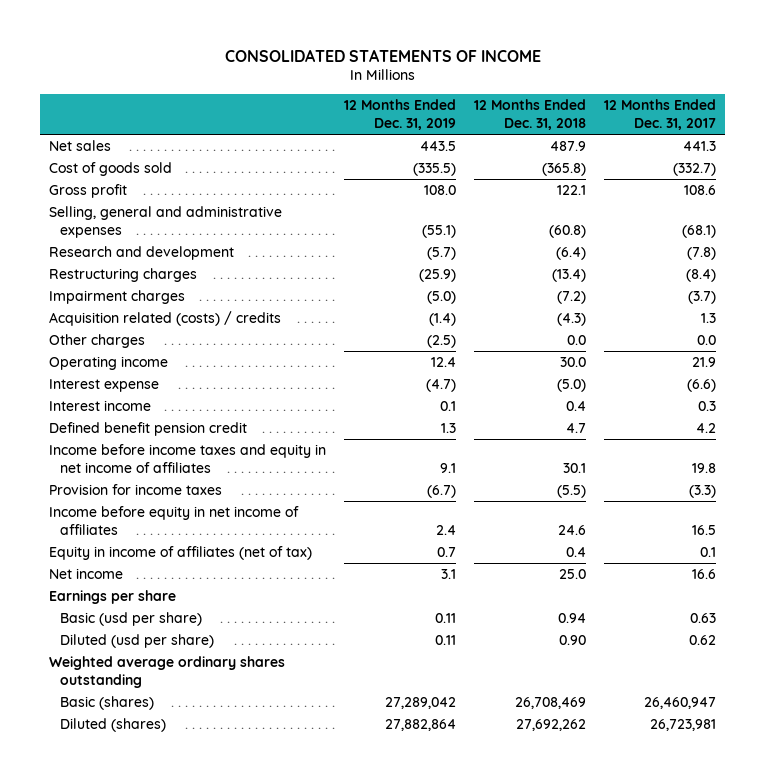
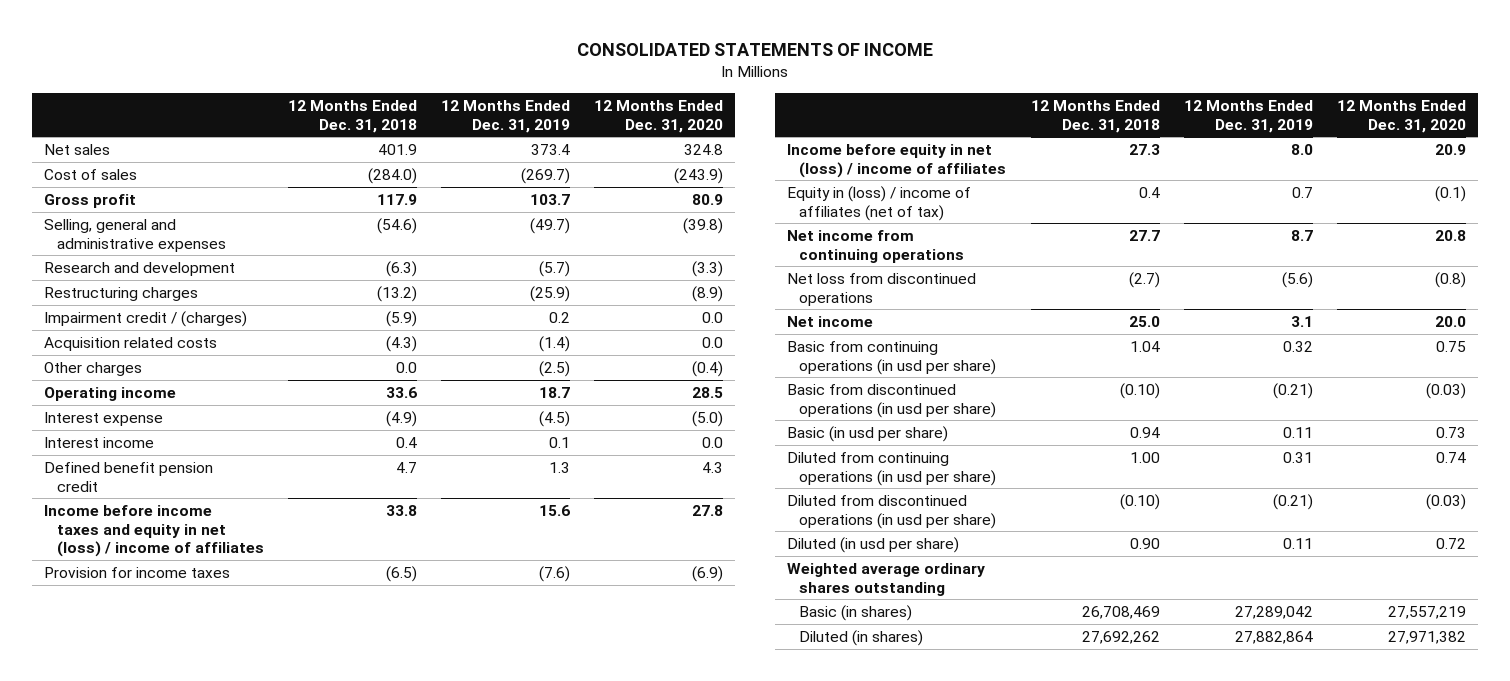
- | 12 Months Ended Dec. 31, 2019 | 12 Months Ended Dec. 31, 2018 | 12 Months Ended Dec. 31, 2017
+ | 12 Months Ended Dec. 31, 2018 | 12 Months Ended Dec. 31, 2019 | 12 Months Ended Dec. 31, 2020
- Net sales | 443.5 | 487.9 | 441.3
- Cost of goods sold | (335.5) | (365.8) | (332.7)
- Gross profit | 108.0 | 122.1 | 108.6
- Selling, general and administrative expenses | (55.1) | (60.8) | (68.1)
- Research and development | (5.7) | (6.4) | (7.8)
- Restructuring charges | (25.9) | (13.4) | (8.4)
- Impairment charges | (5.0) | (7.2) | (3.7)
- Acquisition related (costs) / credits | (1.4) | (4.3) | 1.3
+ Net sales | 401.9 | 373.4 | 324.8
+ Cost of sales | (284.0) | (269.7) | (243.9)
+ Gross profit | 117.9 | 103.7 | 80.9
+ Selling, general and administrative expenses | (54.6) | (49.7) | (39.8)
+ Research and development | (6.3) | (5.7) | (3.3)
+ Restructuring charges | (13.2) | (25.9) | (8.9)
+ Impairment credit / (charges) | (5.9) | 0.2 | 0.0
+ Acquisition related costs | (4.3) | (1.4) | 0.0
- Operating income | 12.4 | 30.0 | 21.9
- Interest expense | (4.7) | (5.0) | (6.6)
+ Operating income | 33.6 | 18.7 | 28.5
+ Interest expense | (4.9) | (4.5) | (5.0)
- Income before income taxes and equity in net income of affiliates | 9.1 | 30.1 | 19.8
- Provision for income taxes | (6.7) | (5.5) | (3.3)
- Income before equity in net income of affiliates | 2.4 | 24.6 | 16.5
- Equity in income of affiliates (net of tax) | 0.7 | 0.4 | 0.1
+ Income before income taxes and equity in net (loss) / income of affiliates | 33.8 | 15.6 | 27.8
+ Provision for income taxes | (6.5) | (7.6) | (6.9)
+ Income before equity in net (loss) / income of affiliates | 27.3 | 8.0 | 20.9
+ Equity in (loss) / income of affiliates (net of tax) | 0.4 | 0.7 | (0.1)
+ Net income from continuing operations | 27.7 | 8.7 | 20.8
+ Net loss from discontinued operations | (2.7) | (5.6) | (0.8)
- Earnings per share
- Basic (usd per share) | 0.11 | 0.94 | 0.63
- Diluted (usd per share) | 0.11 | 0.90 | 0.62
+ Basic from continuing operations (in usd per share) | 1.04 | 0.32 | 0.75
+ Basic from discontinued operations (in usd per share) | (0.10) | (0.21) | (0.03)
+ Basic (in usd per share) | 0.94 | 0.11 | 0.73
+ Diluted from continuing operations (in usd per share) | 1.00 | 0.31 | 0.74
+ Diluted from discontinued operations (in usd per share) | (0.10) | (0.21) | (0.03)
+ Diluted (in usd per share) | 0.90 | 0.11 | 0.72
- Basic (shares) | 27,289,042 | 26,708,469 | 26,460,947
- Diluted (shares) | 27,882,864 | 27,692,262 | 26,723,981
+ Basic (in shares) | 26,708,469 | 27,289,042 | 27,557,219
+ Diluted (in shares) | 27,692,262 | 27,882,864 | 27,971,382

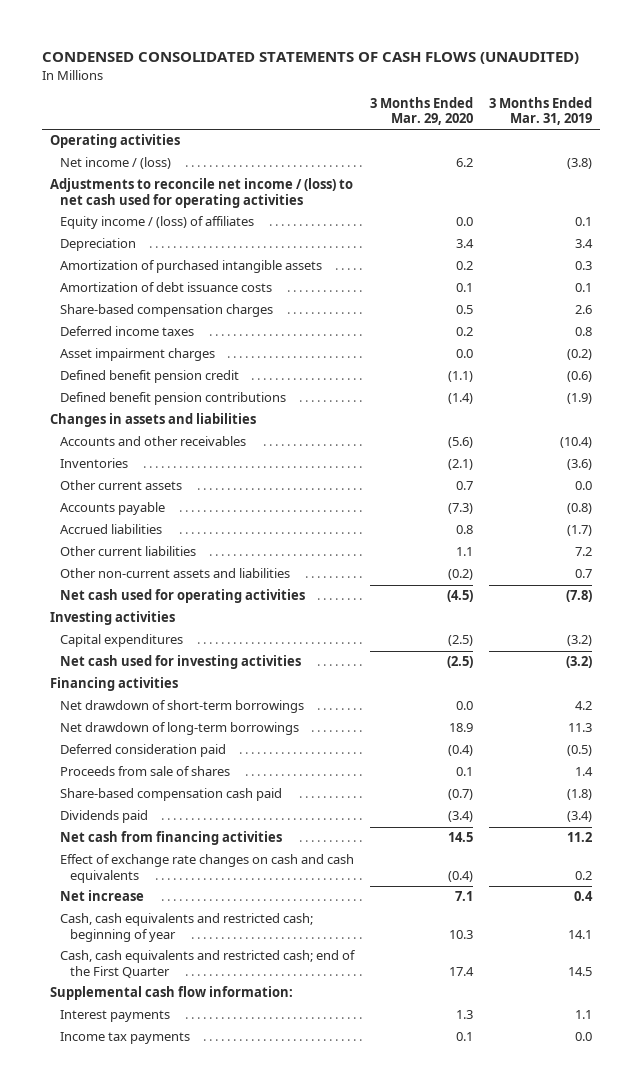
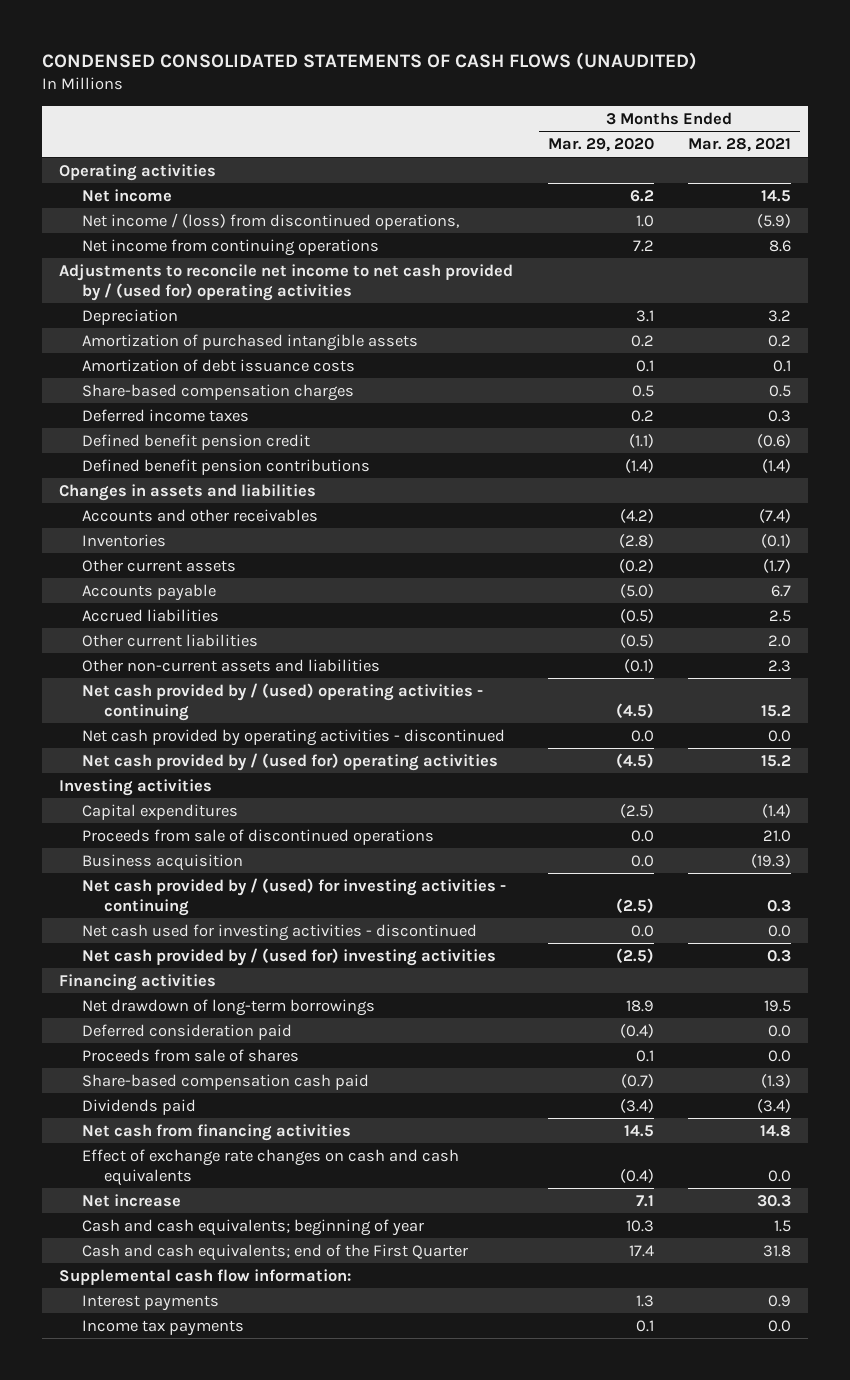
- | 3 Months Ended Mar. 29, 2020 | 3 Months Ended Mar. 31, 2019
+ | 3 Months Ended Mar. 29, 2020 | 3 Months Ended Mar. 28, 2021
- Net income / (loss) | 6.2 | (3.8)
- Adjustments to reconcile net income / (loss) to net cash used for operating activities
- Equity income / (loss) of affiliates | 0.0 | 0.1
- Depreciation | 3.4 | 3.4
+ Net income | 6.2 | 14.5
+ Net income / (loss) from discontinued operations, | 1.0 | (5.9)
+ Net income from continuing operations | 7.2 | 8.6
+ Adjustments to reconcile net income to net cash provided by / (used for) operating activities
+ Depreciation | 3.1 | 3.2
- Asset impairment charges | 0.0 | (0.2)
- Accounts and other receivables | (5.6) | (10.4)
- Inventories | (2.1) | (3.6)
- Other current assets | 0.7 | 0.0
- Accounts payable | (7.3) | (0.8)
- Accrued liabilities | 0.8 | (1.7)
- Other current liabilities | 1.1 | 7.2
- Other non-current assets and liabilities | (0.2) | 0.7
- Net cash used for operating activities | (4.5) | (7.8)
+ Accounts and other receivables | (4.2) | (7.4)
+ Inventories | (2.8) | (0.1)
+ Other current assets | (0.2) | (1.7)
+ Accounts payable | (5.0) | 6.7
+ Accrued liabilities | (0.5) | 2.5
+ Other current liabilities | (0.5) | 2.0
+ Other non-current assets and liabilities | (0.1) | 2.3
+ Net cash provided by / (used) operating activities - continuing | (4.5) | 15.2
+ Net cash provided by operating activities - discontinued | 0.0 | 0.0
+ Net cash provided by / (used for) operating activities | (4.5) | 15.2
- Net cash used for investing activities | (2.5) | (3.2)
+ Proceeds from sale of discontinued operations | 0.0 | 21.0
+ Business acquisition | 0.0 | (19.3)
+ Net cash provided by / (used) for investing activities - continuing | (2.5) | 0.3
+ Net cash used for investing activities - discontinued | 0.0 | 0.0
+ Net cash provided by / (used for) investing activities | (2.5) | 0.3
- Net drawdown of short-term borrowings | 0.0 | 4.2
- Cash, cash equivalents and restricted cash; beginning of year | 10.3 | 14.1
- Cash, cash equivalents and restricted cash; end of the First Quarter | 17.4 | 14.5
+ Cash and cash equivalents; beginning of year | 10.3 | 1.5
+ Cash and cash equivalents; end of the First Quarter | 17.4 | 31.8

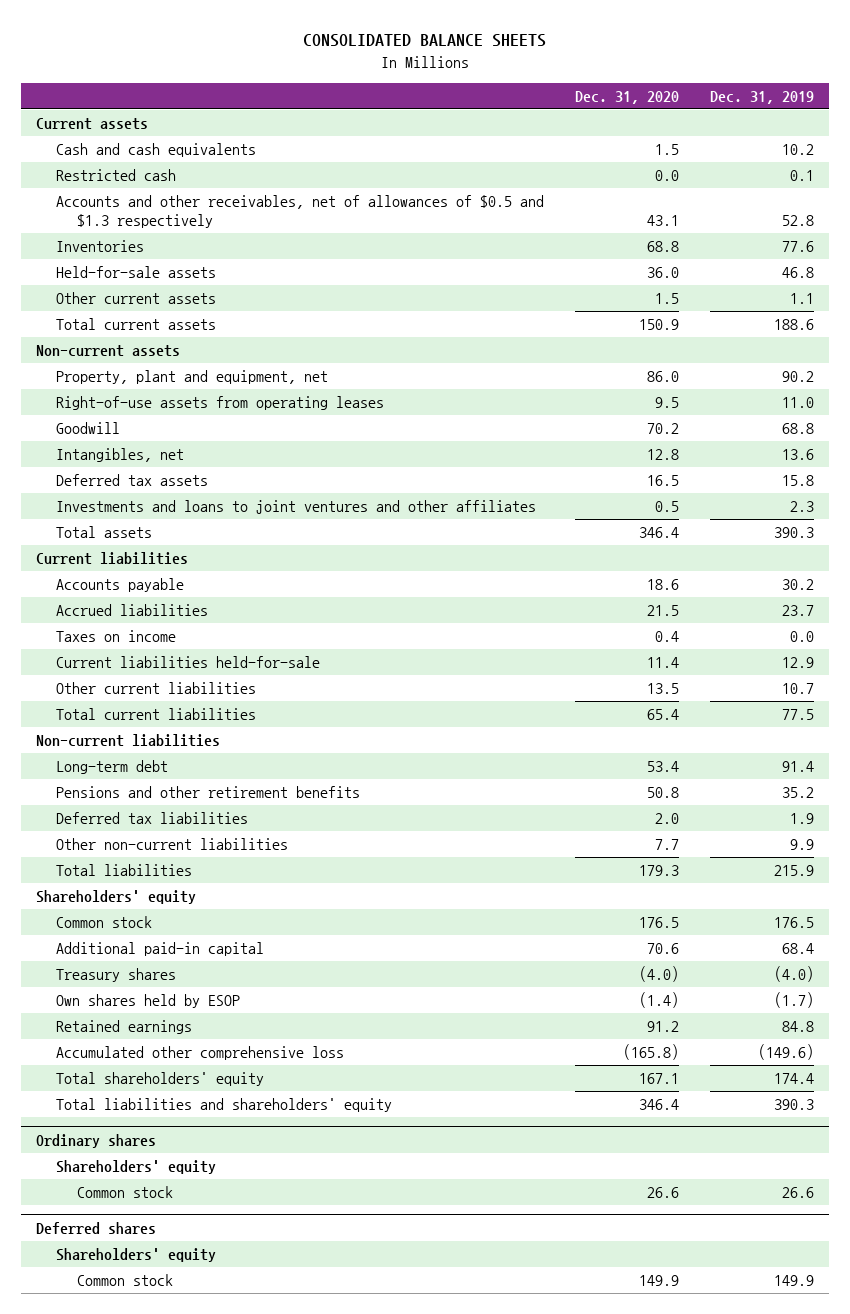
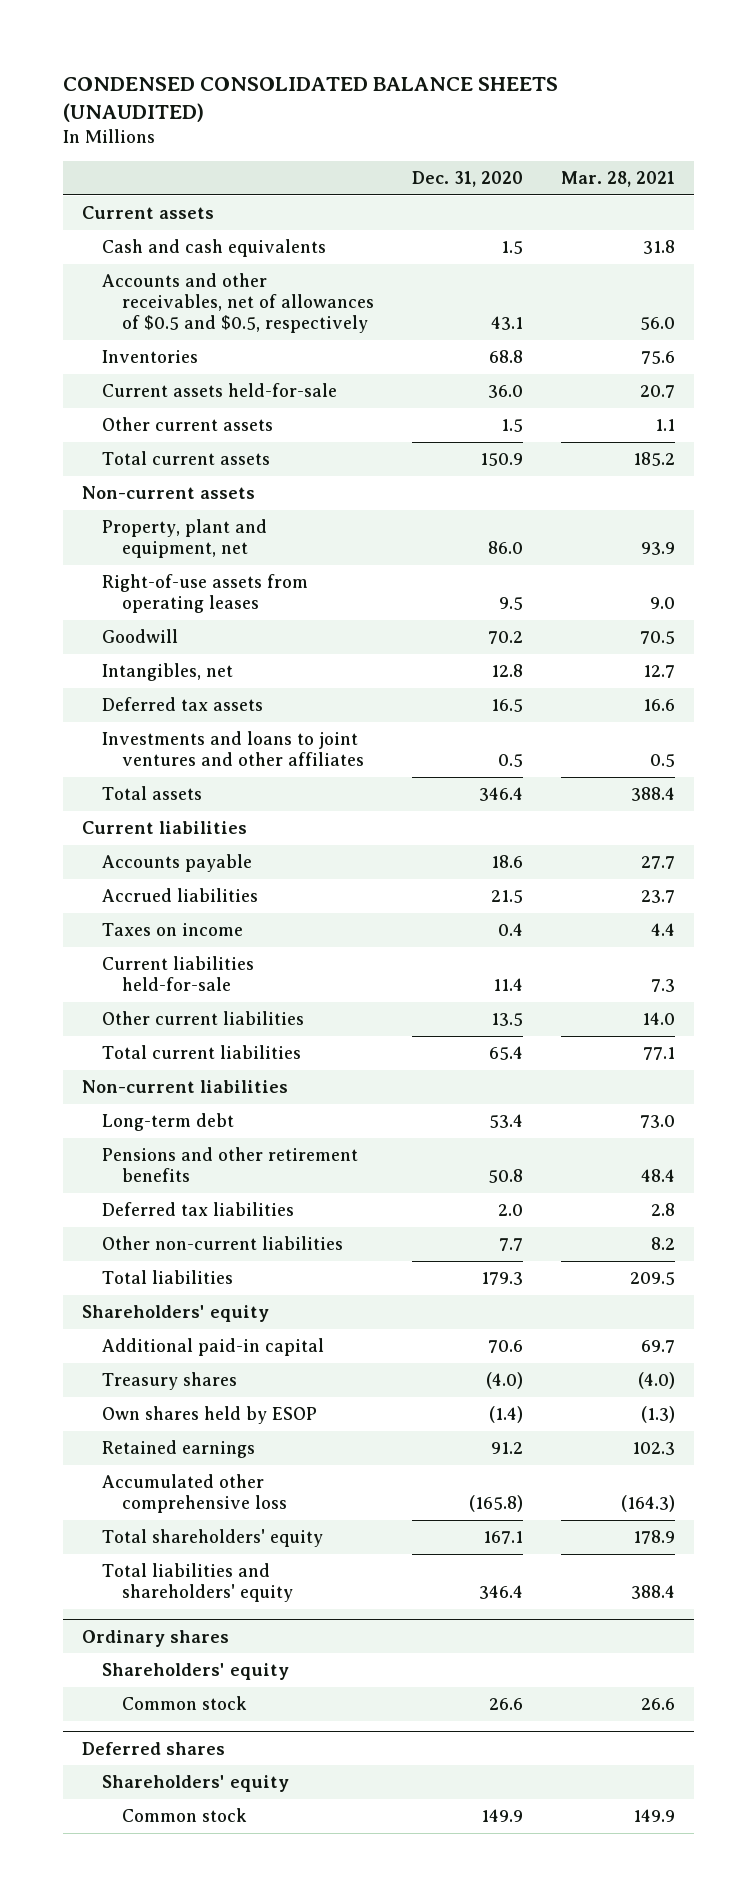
- CONSOLIDATED BALANCE SHEETS
+ CONDENSED CONSOLIDATED BALANCE SHEETS (UNAUDITED)
- | Dec. 31, 2020 | Dec. 31, 2019
+ | Dec. 31, 2020 | Mar. 28, 2021
- Restricted cash | 0.0 | 0.1
- Accounts and other receivables, net of allowances of $0.5 and $1.3 respectively | 43.1 | 52.8
+ Accounts and other receivables, net of allowances of $0.5 and $0.5, respectively | 43.1 | 56.0
- Held-for-sale assets | 36.0 | 46.8
+ Current assets held-for-sale | 36.0 | 20.7
- Common stock | 176.5 | 176.5

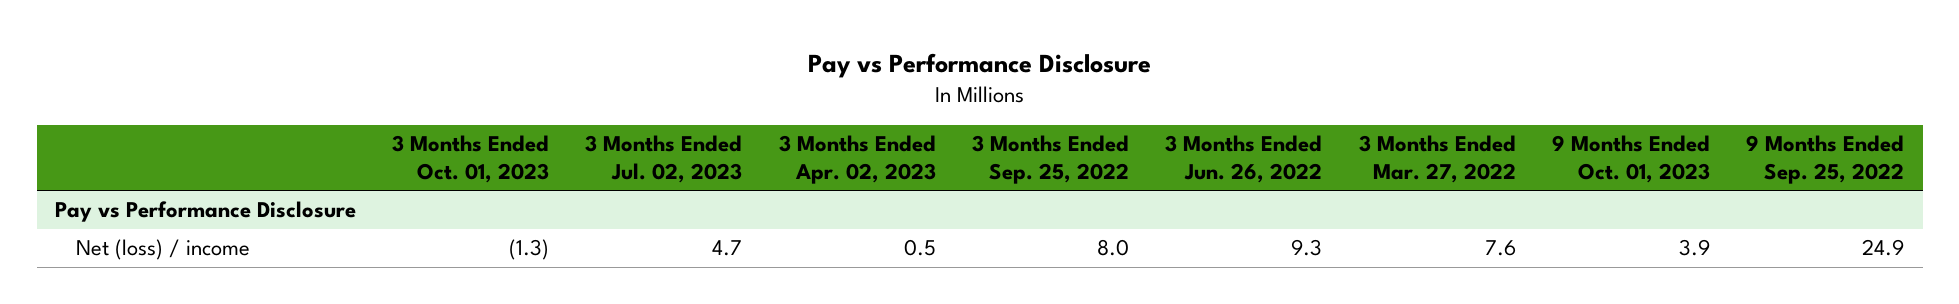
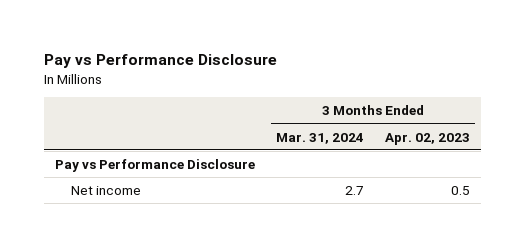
- | 3 Months Ended Oct. 01, 2023 | 3 Months Ended Jul. 02, 2023 | 3 Months Ended Apr. 02, 2023 | 3 Months Ended Sep. 25, 2022 | 3 Months Ended Jun. 26, 2022 | 3 Months Ended Mar. 27, 2022 | 9 Months Ended Oct. 01, 2023 | 9 Months Ended Sep. 25, 2022
+ | 3 Months Ended Mar. 31, 2024 | 3 Months Ended Apr. 02, 2023
- Net (loss) / income | (1.3) | 4.7 | 0.5 | 8.0 | 9.3 | 7.6 | 3.9 | 24.9
+ Net income | 2.7 | 0.5

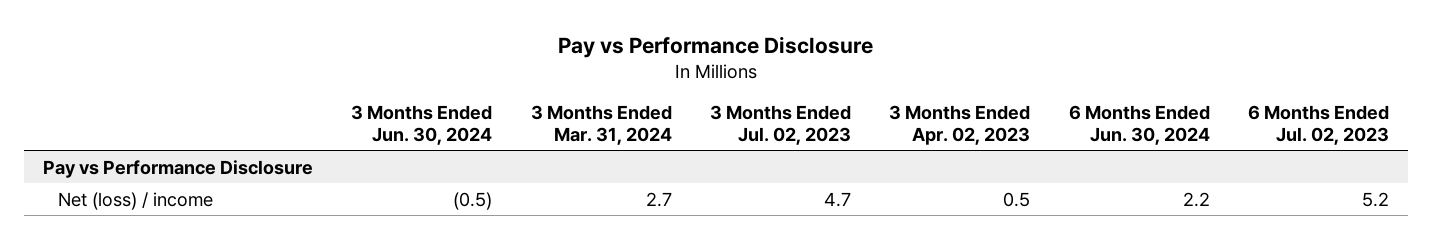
- | 3 Months Ended Mar. 31, 2024 | 3 Months Ended Apr. 02, 2023
+ | 3 Months Ended Jun. 30, 2024 | 3 Months Ended Mar. 31, 2024 | 3 Months Ended Jul. 02, 2023 | 3 Months Ended Apr. 02, 2023 | 6 Months Ended Jun. 30, 2024 | 6 Months Ended Jul. 02, 2023
- Net income | 2.7 | 0.5
+ Net (loss) / income | (0.5) | 2.7 | 4.7 | 0.5 | 2.2 | 5.2

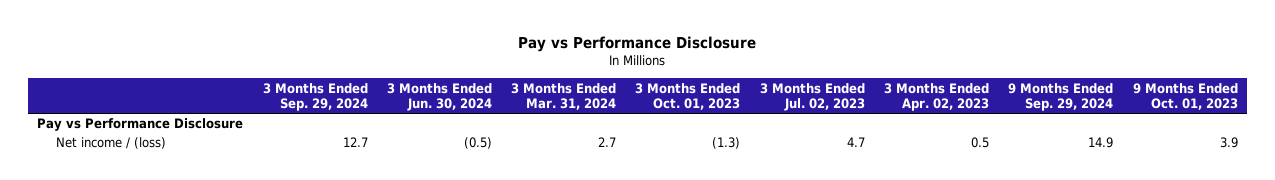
- | 3 Months Ended Jun. 30, 2024 | 3 Months Ended Mar. 31, 2024 | 3 Months Ended Jul. 02, 2023 | 3 Months Ended Apr. 02, 2023 | 6 Months Ended Jun. 30, 2024 | 6 Months Ended Jul. 02, 2023
+ | 3 Months Ended Sep. 29, 2024 | 3 Months Ended Jun. 30, 2024 | 3 Months Ended Mar. 31, 2024 | 3 Months Ended Oct. 01, 2023 | 3 Months Ended Jul. 02, 2023 | 3 Months Ended Apr. 02, 2023 | 9 Months Ended Sep. 29, 2024 | 9 Months Ended Oct. 01, 2023
- Net (loss) / income | (0.5) | 2.7 | 4.7 | 0.5 | 2.2 | 5.2
+ Net income / (loss) | 12.7 | (0.5) | 2.7 | (1.3) | 4.7 | 0.5 | 14.9 | 3.9

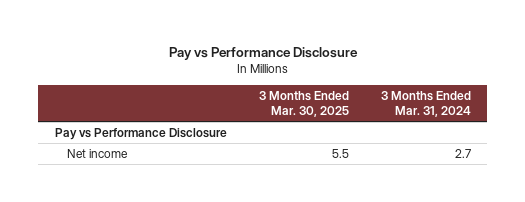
- | 3 Months Ended Sep. 29, 2024 | 3 Months Ended Jun. 30, 2024 | 3 Months Ended Mar. 31, 2024 | 3 Months Ended Oct. 01, 2023 | 3 Months Ended Jul. 02, 2023 | 3 Months Ended Apr. 02, 2023 | 9 Months Ended Sep. 29, 2024 | 9 Months Ended Oct. 01, 2023
+ | 3 Months Ended Mar. 30, 2025 | 3 Months Ended Mar. 31, 2024
- Net income / (loss) | 12.7 | (0.5) | 2.7 | (1.3) | 4.7 | 0.5 | 14.9 | 3.9
+ Net income | 5.5 | 2.7

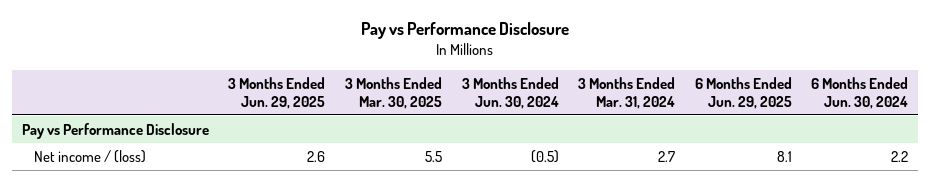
- | 3 Months Ended Mar. 30, 2025 | 3 Months Ended Mar. 31, 2024
+ | 3 Months Ended Jun. 29, 2025 | 3 Months Ended Mar. 30, 2025 | 3 Months Ended Jun. 30, 2024 | 3 Months Ended Mar. 31, 2024 | 6 Months Ended Jun. 29, 2025 | 6 Months Ended Jun. 30, 2024
- Net income | 5.5 | 2.7
+ Net income / (loss) | 2.6 | 5.5 | (0.5) | 2.7 | 8.1 | 2.2

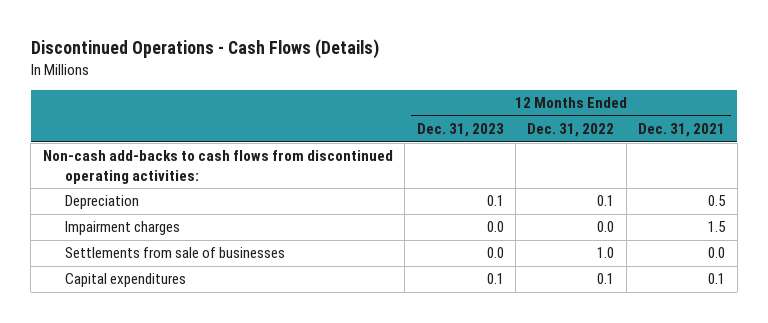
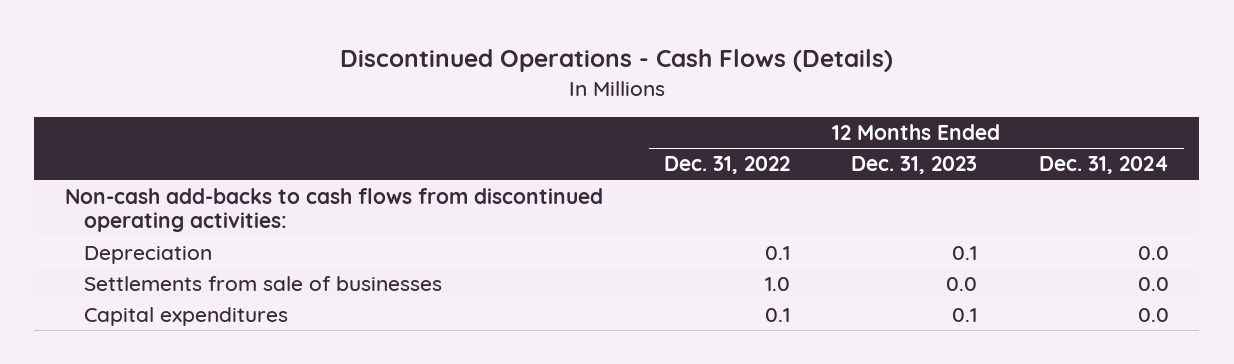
- | 12 Months Ended Dec. 31, 2023 | 12 Months Ended Dec. 31, 2022 | 12 Months Ended Dec. 31, 2021
+ | 12 Months Ended Dec. 31, 2022 | 12 Months Ended Dec. 31, 2023 | 12 Months Ended Dec. 31, 2024
- Impairment charges | 0.0 | 0.0 | 1.5

